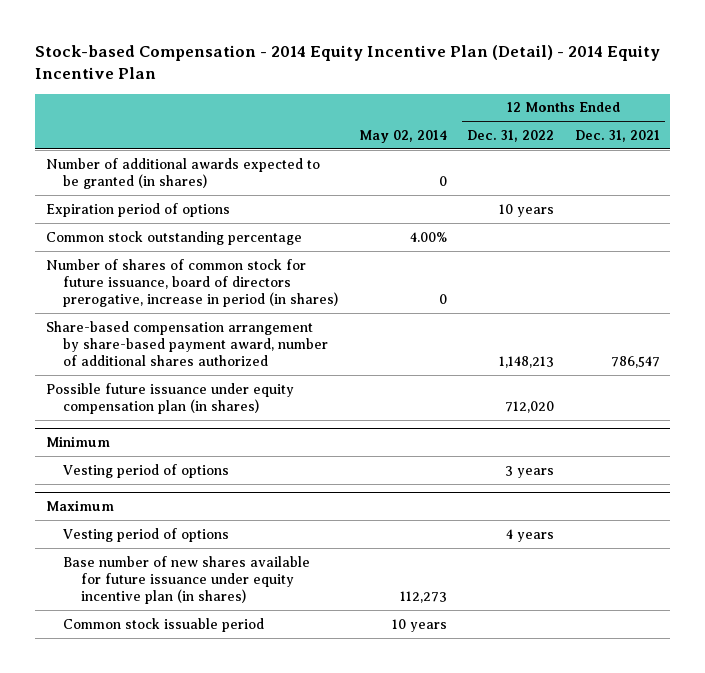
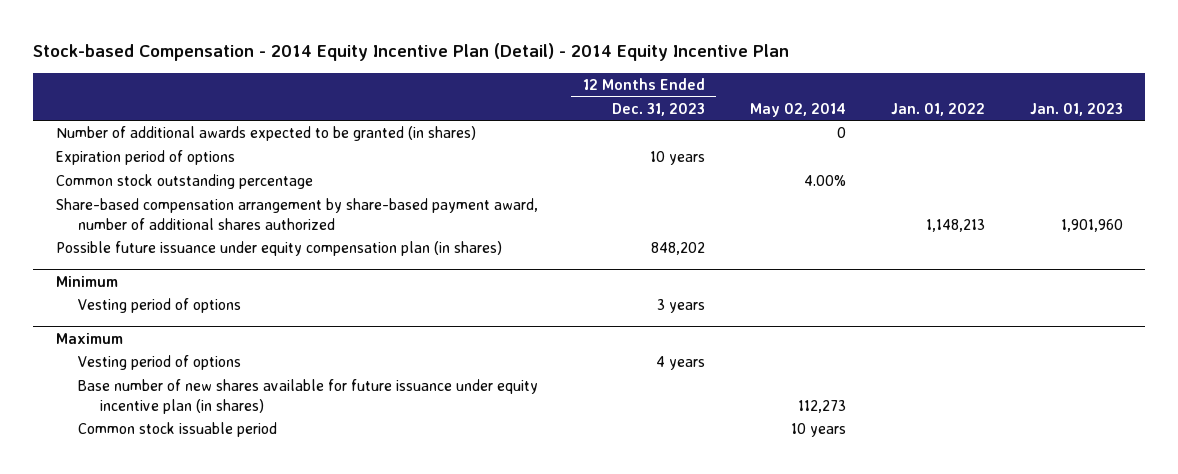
- | May 02, 2014 | 12 Months Ended Dec. 31, 2022 | 12 Months Ended Dec. 31, 2021
+ | 12 Months Ended Dec. 31, 2023 | May 02, 2014 | Jan. 01, 2022 | Jan. 01, 2023
- Number of shares of common stock for future issuance, board of directors prerogative, increase in period (in shares) | 0 | |

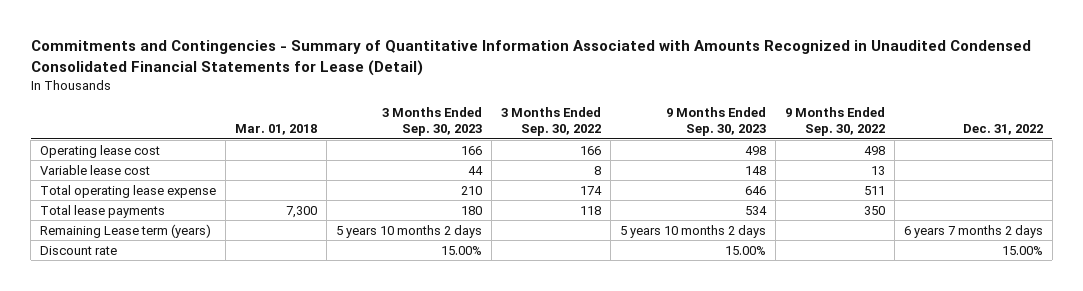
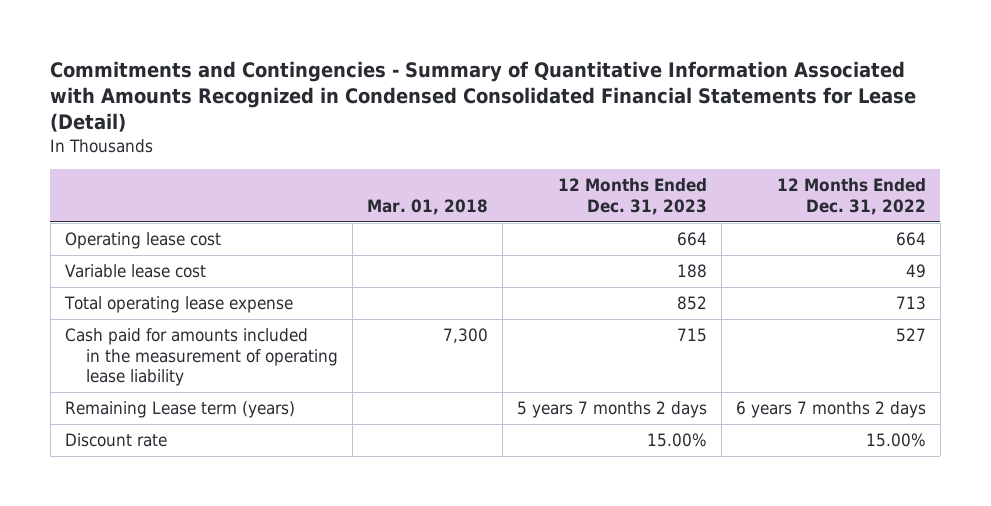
- Commitments and Contingencies - Summary of Quantitative Information Associated with Amounts Recognized in Unaudited Condensed Consolidated Financial Statements for Lease (Detail)
+ Commitments and Contingencies - Summary of Quantitative Information Associated with Amounts Recognized in Condensed Consolidated Financial Statements for Lease (Detail)
- | Mar. 01, 2018 | 3 Months Ended Sep. 30, 2023 | 3 Months Ended Sep. 30, 2022 | 9 Months Ended Sep. 30, 2023 | 9 Months Ended Sep. 30, 2022 | Dec. 31, 2022
+ | Mar. 01, 2018 | 12 Months Ended Dec. 31, 2023 | 12 Months Ended Dec. 31, 2022
- Total lease payments | 7,300 | 180 | 118 | 534 | 350 |
+ Cash paid for amounts included in the measurement of operating lease liability | 7,300 | 715 | 527

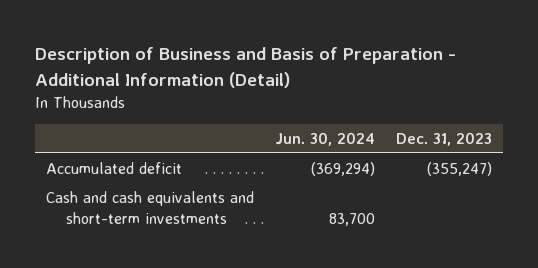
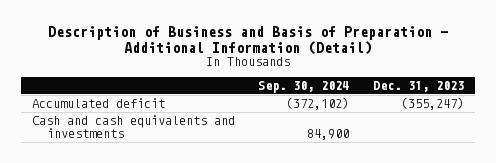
- | Jun. 30, 2024 | Dec. 31, 2023
+ | Sep. 30, 2024 | Dec. 31, 2023
- Cash and cash equivalents and short-term investments | 83,700 |
+ Cash and cash equivalents and investments | 84,900 |

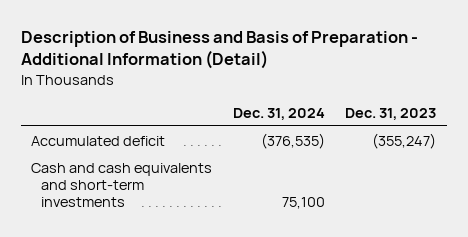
- | Sep. 30, 2024 | Dec. 31, 2023
+ | Dec. 31, 2024 | Dec. 31, 2023
- Cash and cash equivalents and investments | 84,900 |
+ Cash and cash equivalents and short-term investments | 75,100 |

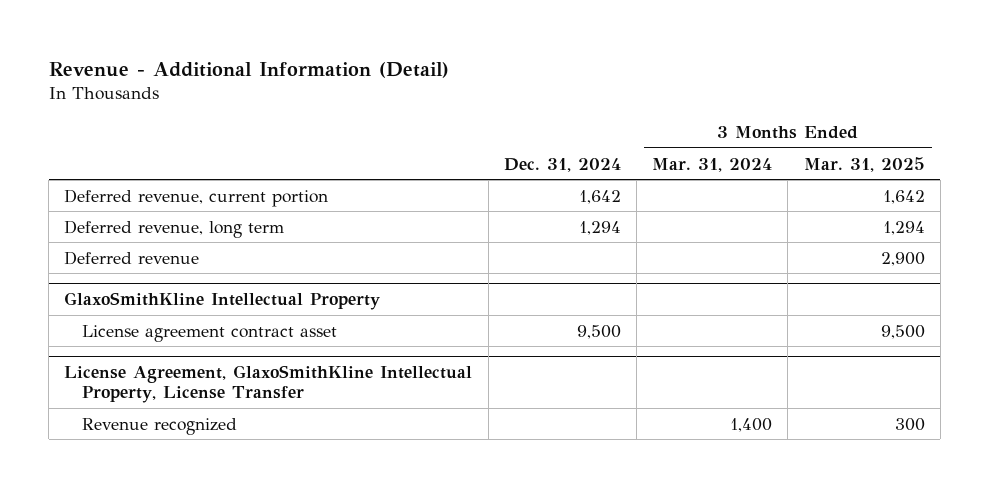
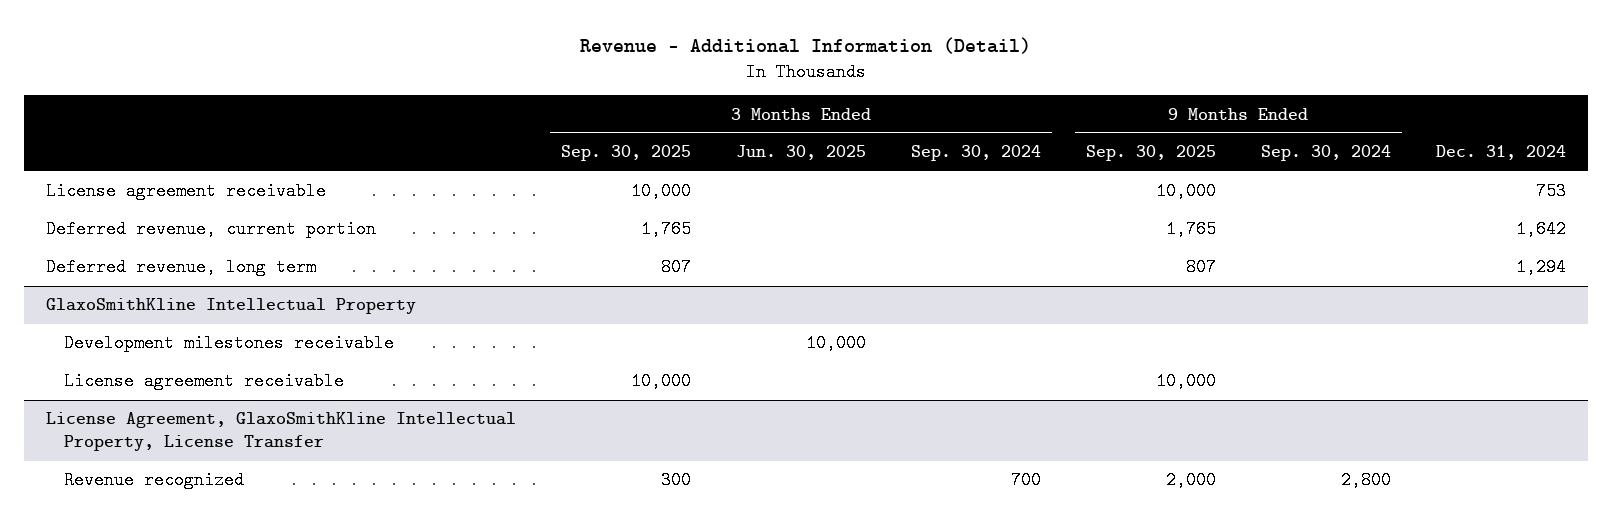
- | Dec. 31, 2024 | 3 Months Ended Mar. 31, 2024 | 3 Months Ended Mar. 31, 2025
+ | 3 Months Ended Sep. 30, 2025 | 3 Months Ended Jun. 30, 2025 | 3 Months Ended Sep. 30, 2024 | 9 Months Ended Sep. 30, 2025 | 9 Months Ended Sep. 30, 2024 | Dec. 31, 2024
+ License agreement receivable | 10,000 | | | 10,000 | | 753
- Deferred revenue | | | 2,900
@ GlaxoSmithKline Intellectual Property
- License agreement contract asset | 9,500 | | 9,500
+ Development milestones receivable | | 10,000 | | | |
+ License agreement receivable | 10,000 | | | 10,000 | |

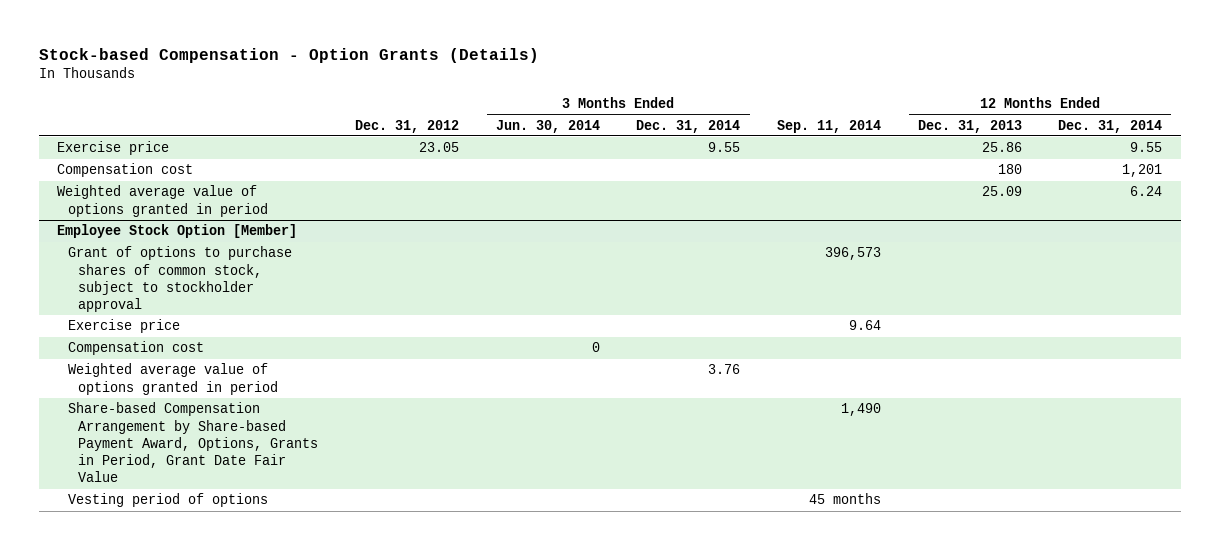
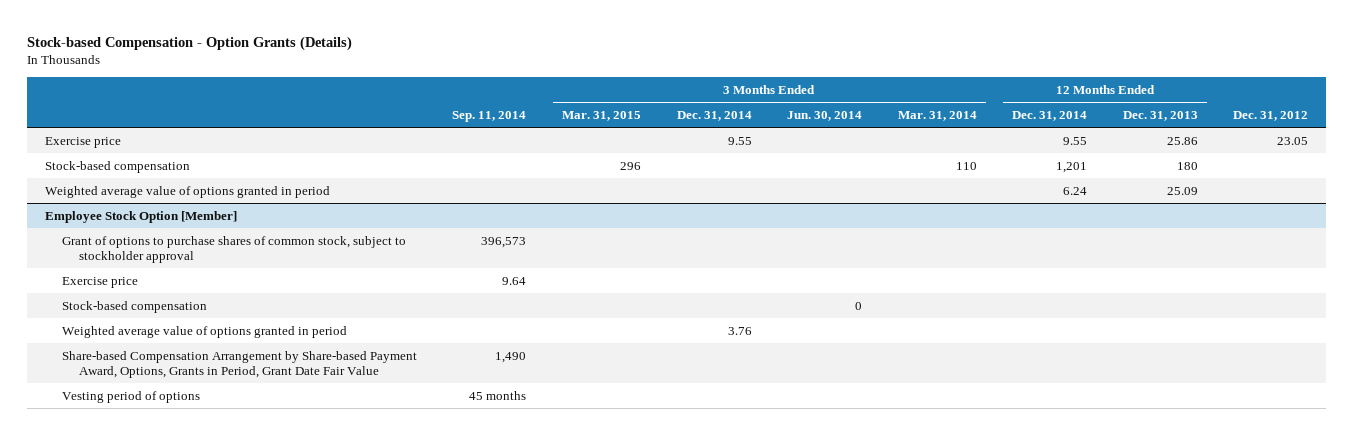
- | Dec. 31, 2012 | 3 Months Ended Jun. 30, 2014 | 3 Months Ended Dec. 31, 2014 | Sep. 11, 2014 | 12 Months Ended Dec. 31, 2013 | 12 Months Ended Dec. 31, 2014
+ | Sep. 11, 2014 | 3 Months Ended Mar. 31, 2015 | 3 Months Ended Dec. 31, 2014 | 3 Months Ended Jun. 30, 2014 | 3 Months Ended Mar. 31, 2014 | 12 Months Ended Dec. 31, 2014 | 12 Months Ended Dec. 31, 2013 | Dec. 31, 2012
- Compensation cost | | | | | 180 | 1,201
+ Stock-based compensation | | 296 | | | 110 | 1,201 | 180 |
@ Employee Stock Option [Member]
- Compensation cost | | 0 | | | |
+ Stock-based compensation | | | | 0 | | | |

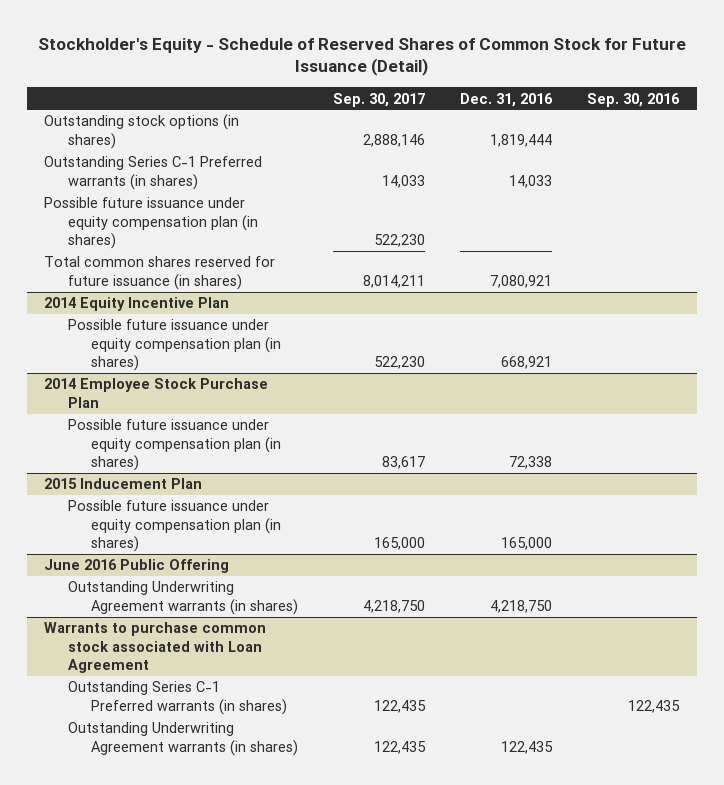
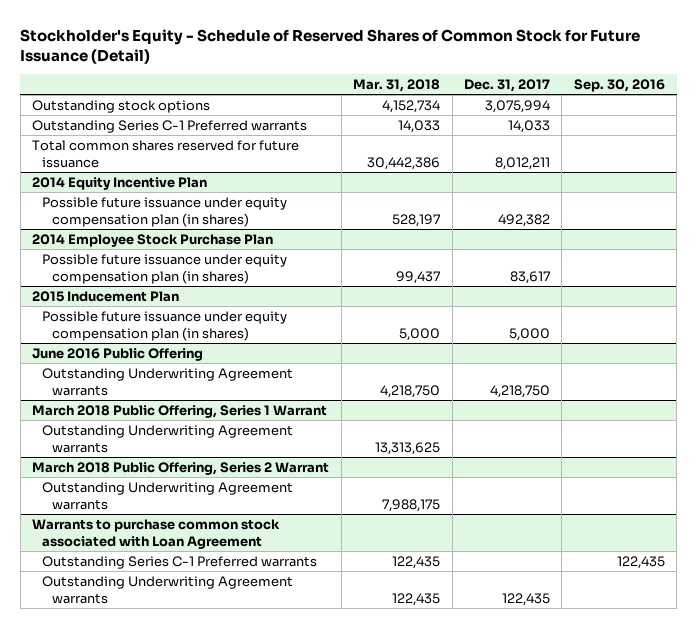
- | Sep. 30, 2017 | Dec. 31, 2016 | Sep. 30, 2016
+ | Mar. 31, 2018 | Dec. 31, 2017 | Sep. 30, 2016
- Outstanding stock options (in shares) | 2,888,146 | 1,819,444 |
- Outstanding Series C-1 Preferred warrants (in shares) | 14,033 | 14,033 |
- Possible future issuance under equity compensation plan (in shares) | 522,230 | |
- Total common shares reserved for future issuance (in shares) | 8,014,211 | 7,080,921 |
+ Outstanding stock options | 4,152,734 | 3,075,994 |
+ Outstanding Series C-1 Preferred warrants | 14,033 | 14,033 |
+ Total common shares reserved for future issuance | 30,442,386 | 8,012,211 |
@ June 2016 Public Offering
- Outstanding Underwriting Agreement warrants (in shares) | 4,218,750 | 4,218,750 |
+ Outstanding Underwriting Agreement warrants | 4,218,750 | 4,218,750 |
+ March 2018 Public Offering, Series 1 Warrant
+ Outstanding Underwriting Agreement warrants | 13,313,625 | |
+ March 2018 Public Offering, Series 2 Warrant
+ Outstanding Underwriting Agreement warrants | 7,988,175 | |
@ Warrants to purchase common stock associated with Loan Agreement
- Outstanding Series C-1 Preferred warrants (in shares) | 122,435 | | 122,435
- Outstanding Underwriting Agreement warrants (in shares) | 122,435 | 122,435 |
+ Outstanding Series C-1 Preferred warrants | 122,435 | | 122,435
+ Outstanding Underwriting Agreement warrants | 122,435 | 122,435 |

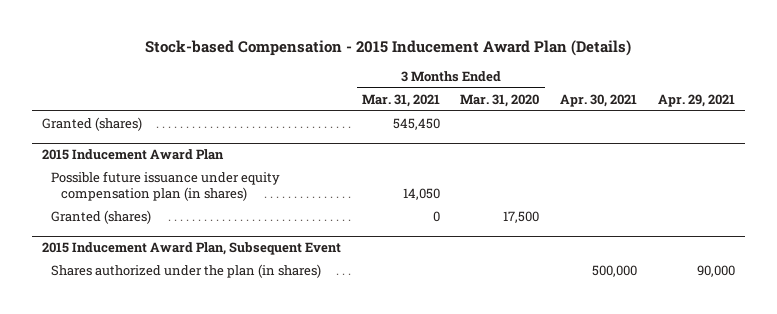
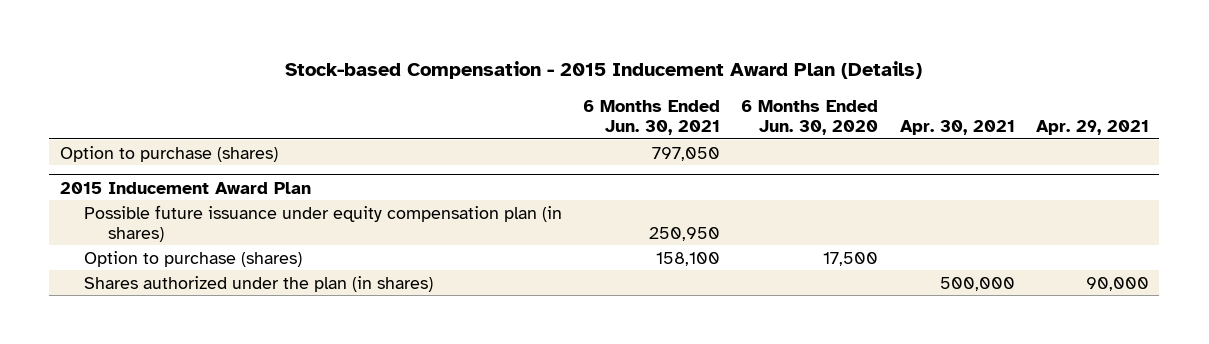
- | 3 Months Ended Mar. 31, 2021 | 3 Months Ended Mar. 31, 2020 | Apr. 30, 2021 | Apr. 29, 2021
+ | 6 Months Ended Jun. 30, 2021 | 6 Months Ended Jun. 30, 2020 | Apr. 30, 2021 | Apr. 29, 2021
- Granted (shares) | 545,450 | | |
+ Option to purchase (shares) | 797,050 | | |
@ 2015 Inducement Award Plan
- Granted (shares) | 0 | 17,500 | |
- 2015 Inducement Award Plan, Subsequent Event
- Shares authorized under the plan (in shares) | | | 500,000 | 90,000
@ 2015 Inducement Award Plan
+ Option to purchase (shares) | 158,100 | 17,500 | |
+ Shares authorized under the plan (in shares) | | | 500,000 | 90,000

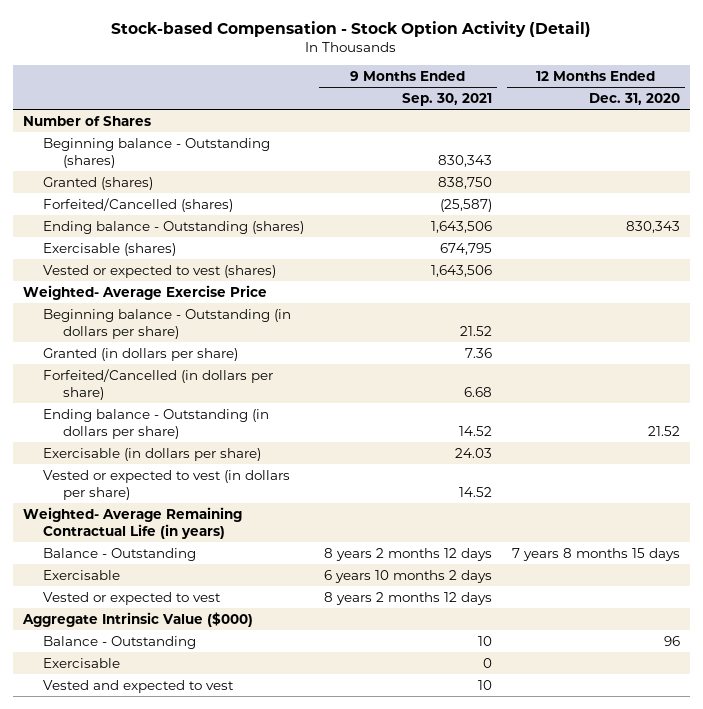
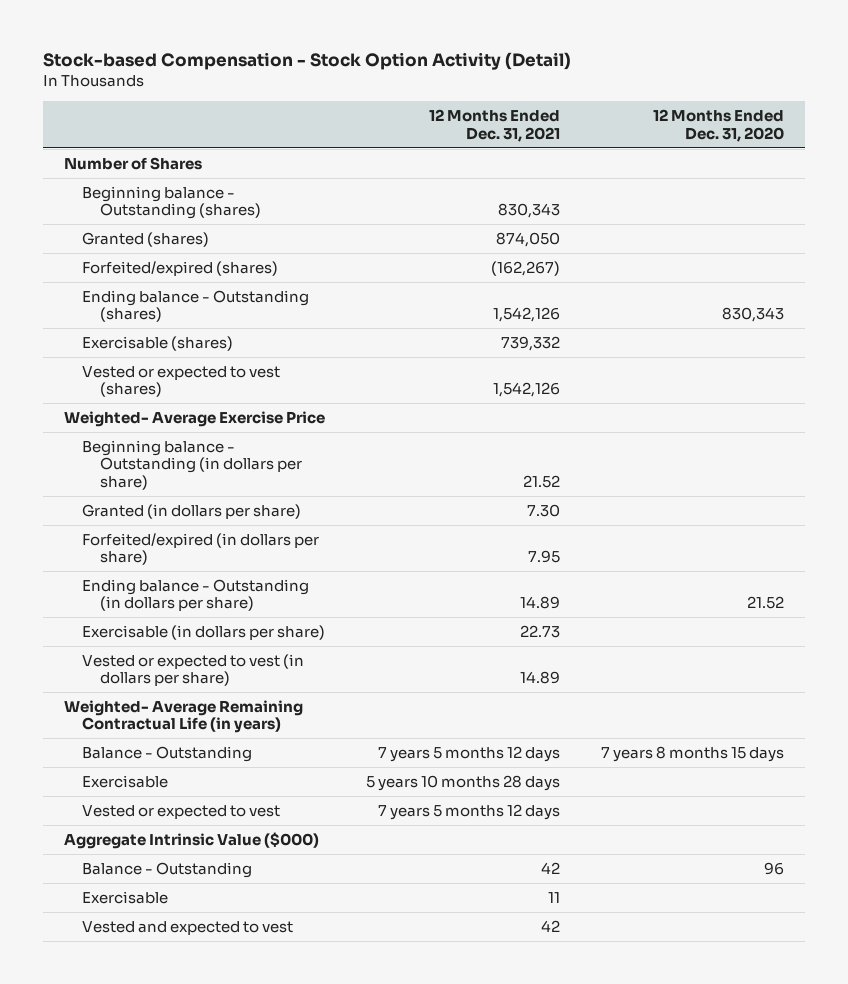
- | 9 Months Ended Sep. 30, 2021 | 12 Months Ended Dec. 31, 2020
+ | 12 Months Ended Dec. 31, 2021 | 12 Months Ended Dec. 31, 2020
- Forfeited/Cancelled (shares) | (25,587) |
+ Forfeited/expired (shares) | (162,267) |
- Forfeited/Cancelled (in dollars per share) | 6.68 |
+ Forfeited/expired (in dollars per share) | 7.95 |

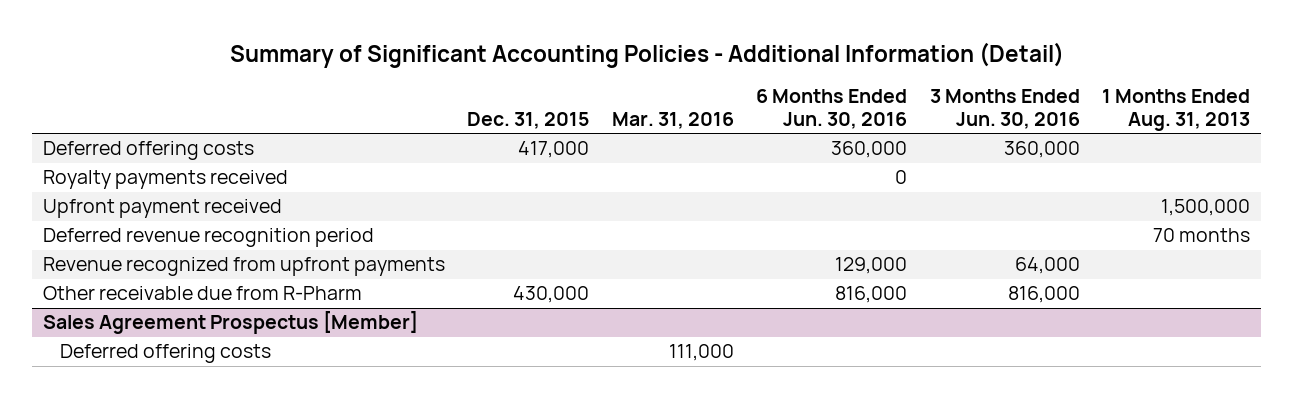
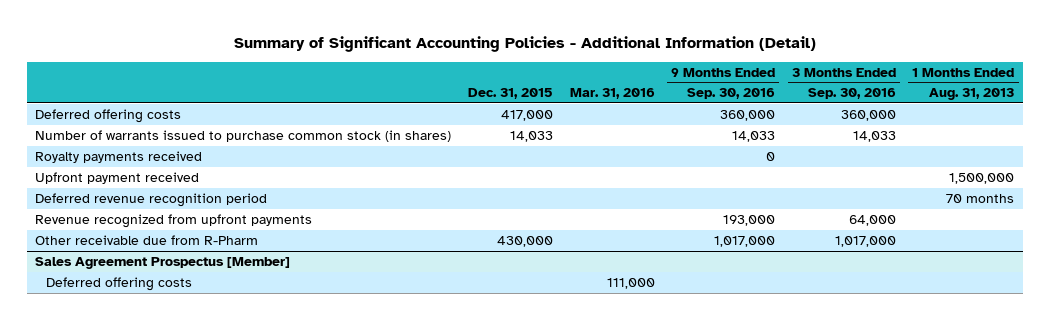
- | Dec. 31, 2015 | Mar. 31, 2016 | 6 Months Ended Jun. 30, 2016 | 3 Months Ended Jun. 30, 2016 | 1 Months Ended Aug. 31, 2013
+ | Dec. 31, 2015 | Mar. 31, 2016 | 9 Months Ended Sep. 30, 2016 | 3 Months Ended Sep. 30, 2016 | 1 Months Ended Aug. 31, 2013
+ Number of warrants issued to purchase common stock (in shares) | 14,033 | | 14,033 | 14,033 |

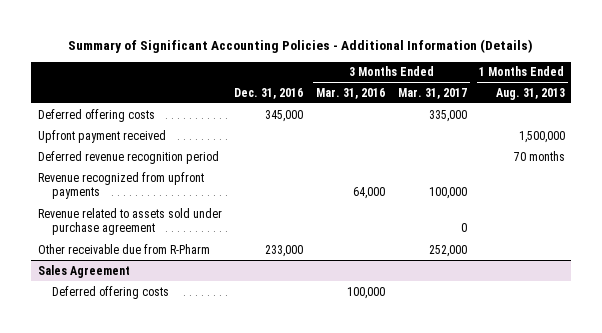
- Summary of Significant Accounting Policies - Additional Information (Detail)
+ Summary of Significant Accounting Policies - Additional Information (Details)
- | Dec. 31, 2015 | Mar. 31, 2016 | 9 Months Ended Sep. 30, 2016 | 3 Months Ended Sep. 30, 2016 | 1 Months Ended Aug. 31, 2013
+ | Dec. 31, 2016 | 3 Months Ended Mar. 31, 2016 | 3 Months Ended Mar. 31, 2017 | 1 Months Ended Aug. 31, 2013
- Number of warrants issued to purchase common stock (in shares) | 14,033 | | 14,033 | 14,033 |
- Royalty payments received | | | 0 | |
+ Revenue related to assets sold under purchase agreement | | | 0 |
- Sales Agreement Prospectus [Member]
+ Sales Agreement

